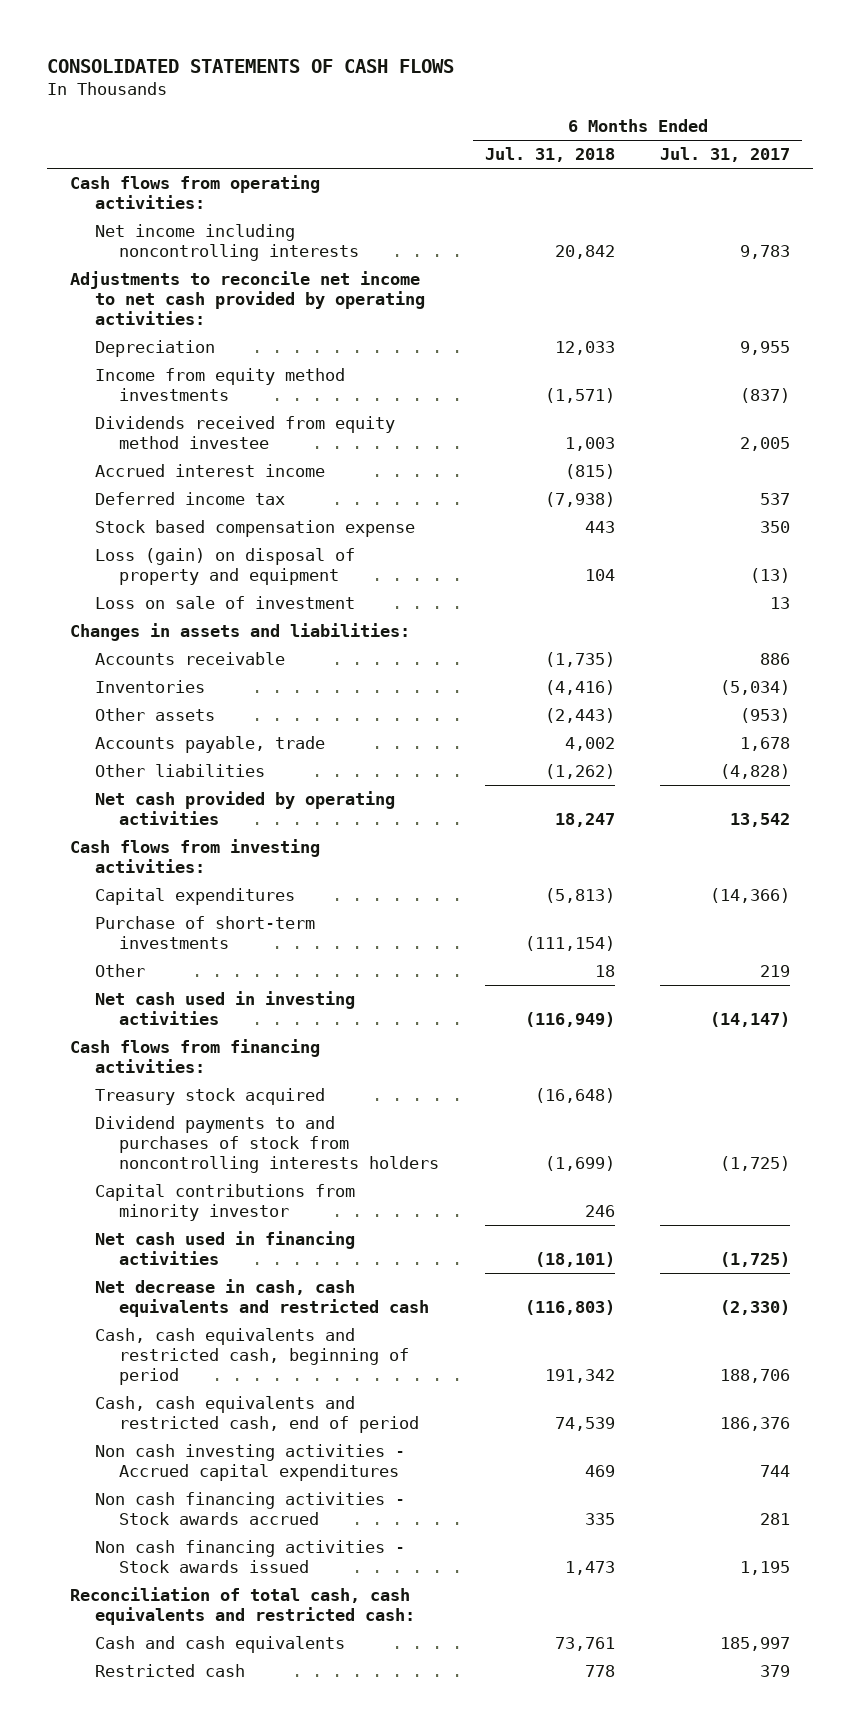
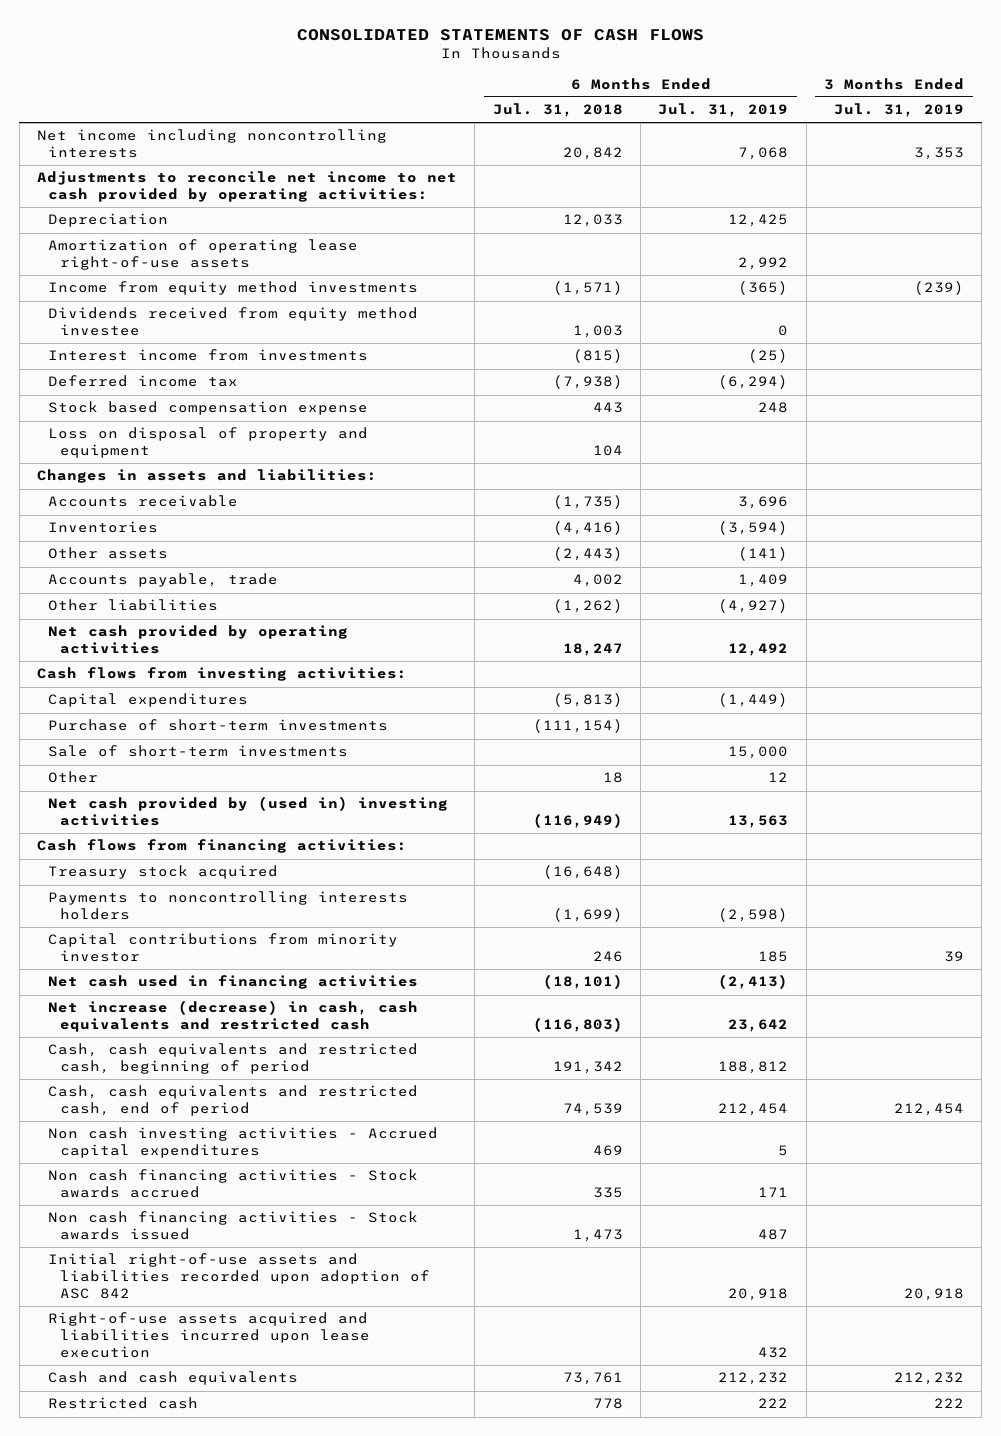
- | 6 Months Ended Jul. 31, 2018 | 6 Months Ended Jul. 31, 2017
+ | 6 Months Ended Jul. 31, 2018 | 6 Months Ended Jul. 31, 2019 | 3 Months Ended Jul. 31, 2019
- Cash flows from operating activities:
+ Amortization of operating lease right-of-use assets | | 2,992 |
- Accrued interest income | (815) |
+ Interest income from investments | (815) | (25) |
- Loss (gain) on disposal of property and equipment | 104 | (13)
- Loss on sale of investment | | 13
+ Loss on disposal of property and equipment | 104 | |
+ Sale of short-term investments | | 15,000 |
- Net cash used in investing activities | (116,949) | (14,147)
+ Net cash provided by (used in) investing activities | (116,949) | 13,563 |
- Dividend payments to and purchases of stock from noncontrolling interests holders | (1,699) | (1,725)
+ Payments to noncontrolling interests holders | (1,699) | (2,598) |
- Net decrease in cash, cash equivalents and restricted cash | (116,803) | (2,330)
+ Net increase (decrease) in cash, cash equivalents and restricted cash | (116,803) | 23,642 |
- Reconciliation of total cash, cash equivalents and restricted cash:
+ Initial right-of-use assets and liabilities recorded upon adoption of ASC 842 | | 20,918 | 20,918
+ Right-of-use assets acquired and liabilities incurred upon lease execution | | 432 |

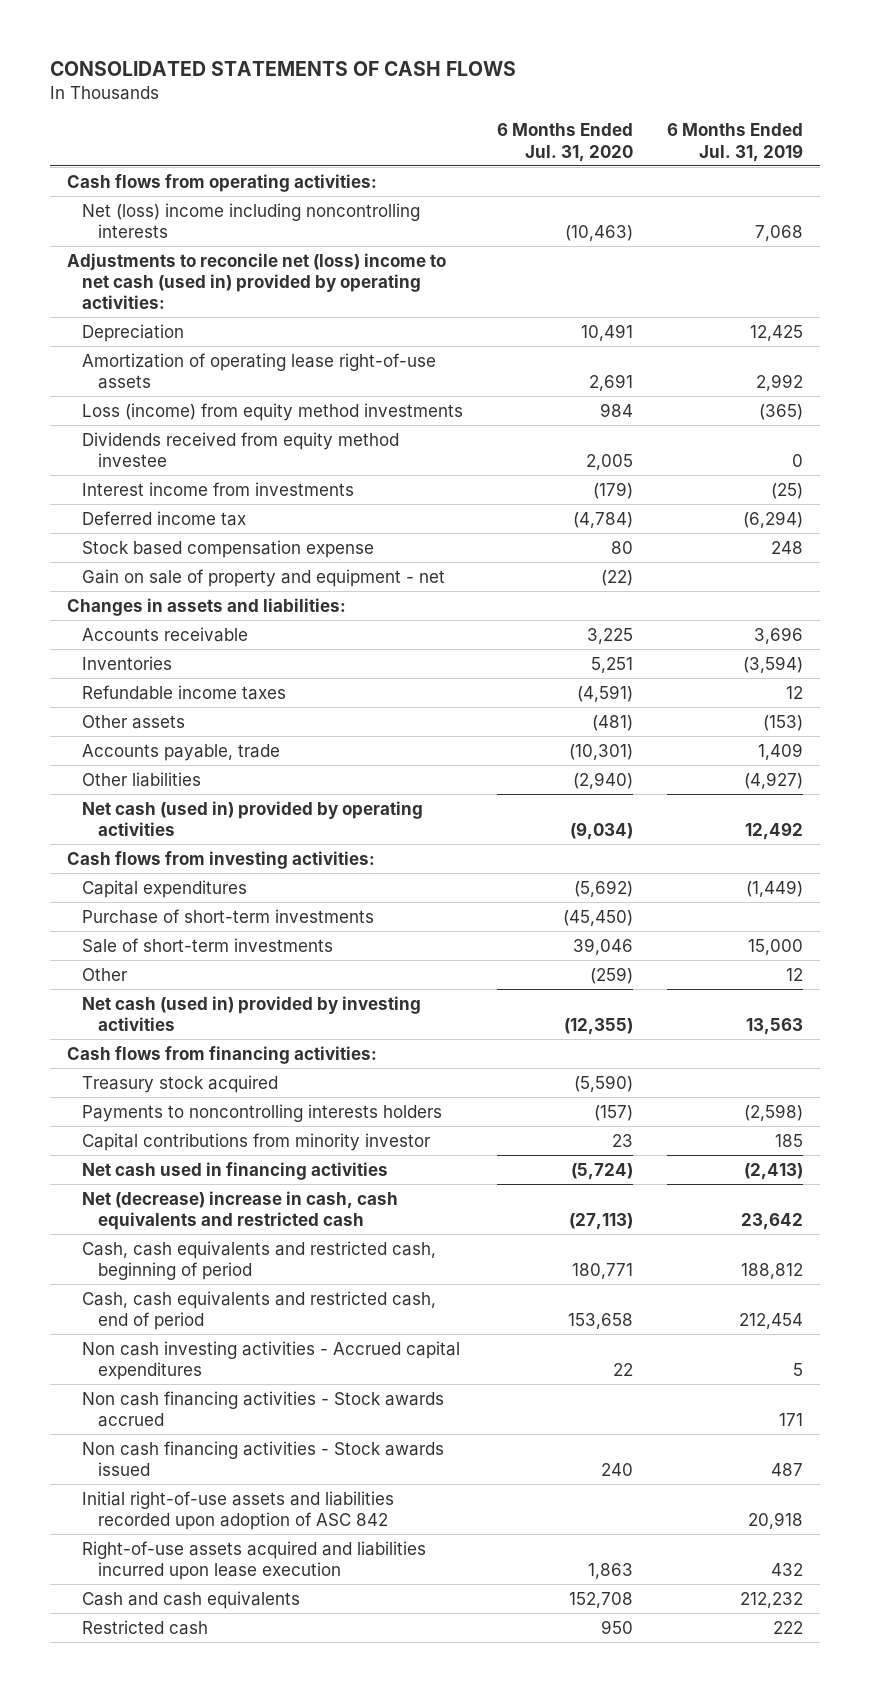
- | 6 Months Ended Jul. 31, 2018 | 6 Months Ended Jul. 31, 2019 | 3 Months Ended Jul. 31, 2019
+ | 6 Months Ended Jul. 31, 2020 | 6 Months Ended Jul. 31, 2019
- Net income including noncontrolling interests | 20,842 | 7,068 | 3,353
- Adjustments to reconcile net income to net cash provided by operating activities:
+ Cash flows from operating activities:
+ Net (loss) income including noncontrolling interests | (10,463) | 7,068
+ Adjustments to reconcile net (loss) income to net cash (used in) provided by operating activities:
- Income from equity method investments | (1,571) | (365) | (239)
+ Loss (income) from equity method investments | 984 | (365)
- Loss on disposal of property and equipment | 104 | |
+ Gain on sale of property and equipment - net | (22) |
- Other assets | (2,443) | (141) |
+ Refundable income taxes | (4,591) | 12
+ Other assets | (481) | (153)
- Net cash provided by operating activities | 18,247 | 12,492 |
+ Net cash (used in) provided by operating activities | (9,034) | 12,492
- Net cash provided by (used in) investing activities | (116,949) | 13,563 |
+ Net cash (used in) provided by investing activities | (12,355) | 13,563
- Net increase (decrease) in cash, cash equivalents and restricted cash | (116,803) | 23,642 |
+ Net (decrease) increase in cash, cash equivalents and restricted cash | (27,113) | 23,642

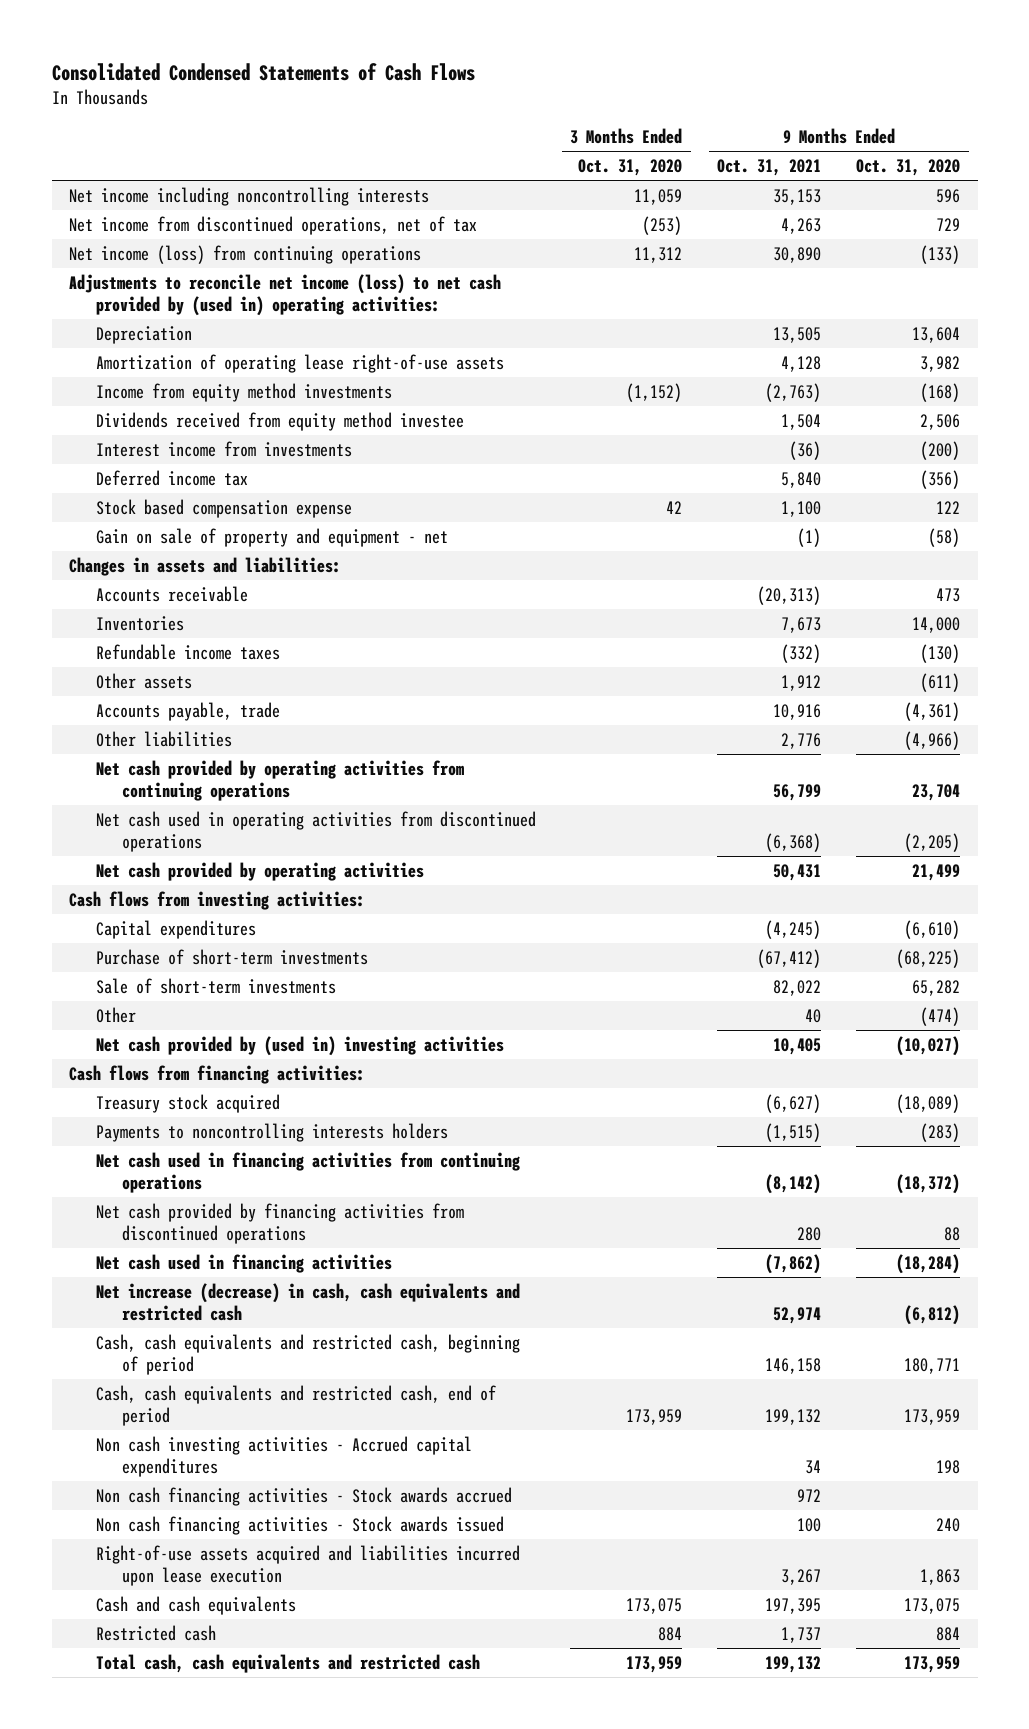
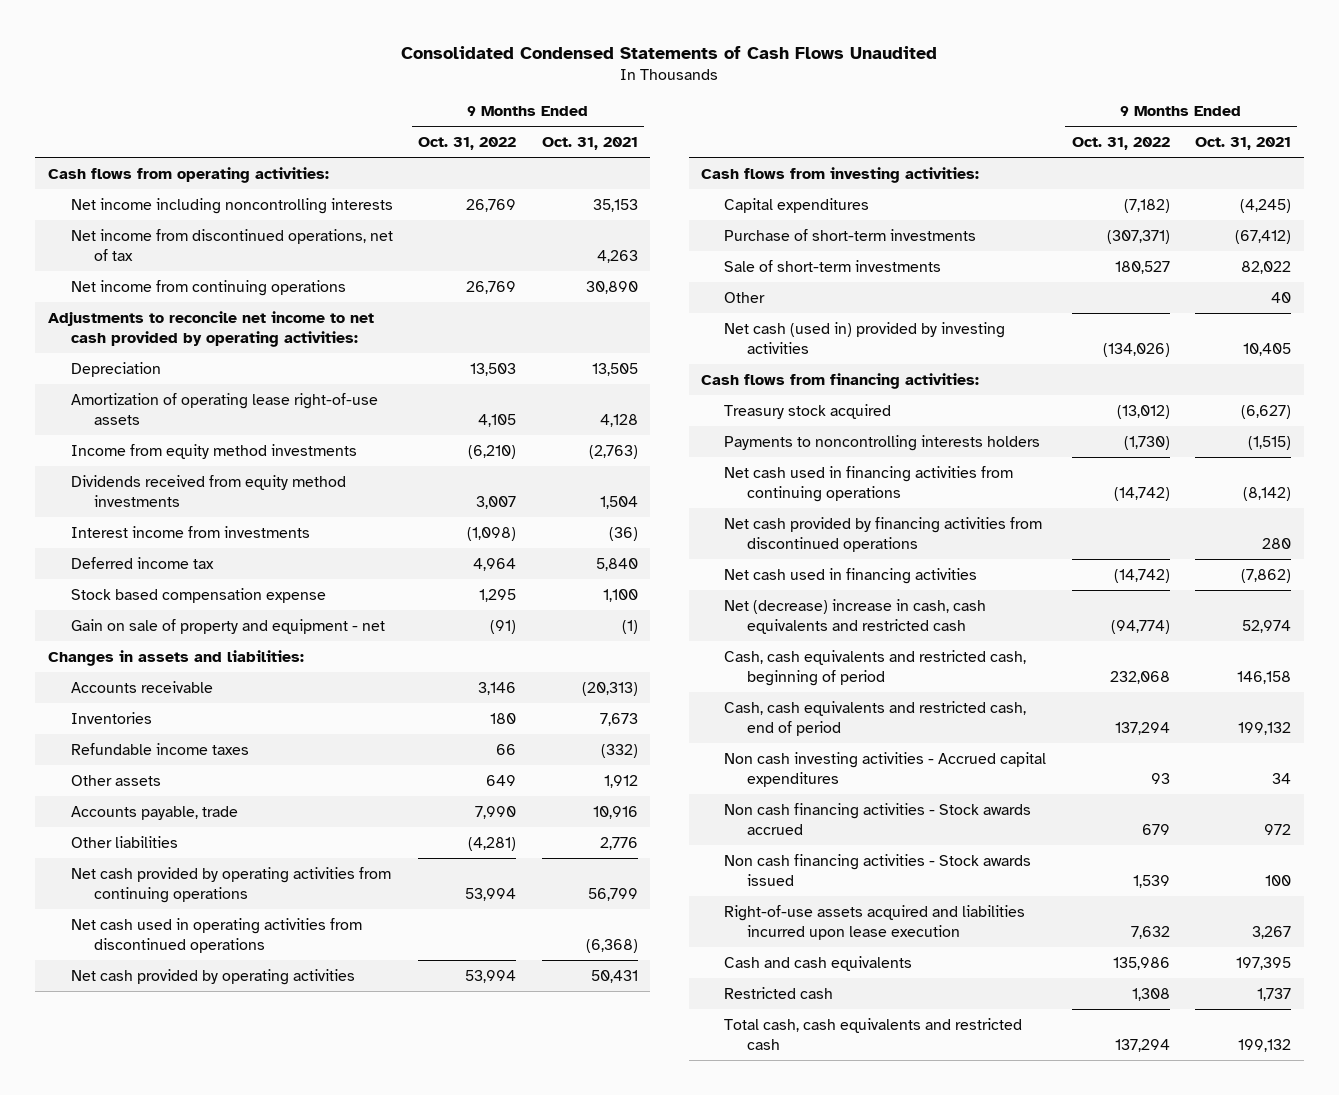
- Consolidated Condensed Statements of Cash Flows
+ Consolidated Condensed Statements of Cash Flows Unaudited
- | 3 Months Ended Oct. 31, 2020 | 9 Months Ended Oct. 31, 2021 | 9 Months Ended Oct. 31, 2020
+ | 9 Months Ended Oct. 31, 2022 | 9 Months Ended Oct. 31, 2021
+ Cash flows from operating activities:
- Net income (loss) from continuing operations | 11,312 | 30,890 | (133)
- Adjustments to reconcile net income (loss) to net cash provided by (used in) operating activities:
+ Net income from continuing operations | 26,769 | 30,890
+ Adjustments to reconcile net income to net cash provided by operating activities:
- Dividends received from equity method investee | | 1,504 | 2,506
+ Dividends received from equity method investments | 3,007 | 1,504
- Net cash provided by (used in) investing activities | | 10,405 | (10,027)
+ Net cash (used in) provided by investing activities | (134,026) | 10,405
- Net increase (decrease) in cash, cash equivalents and restricted cash | | 52,974 | (6,812)
+ Net (decrease) increase in cash, cash equivalents and restricted cash | (94,774) | 52,974

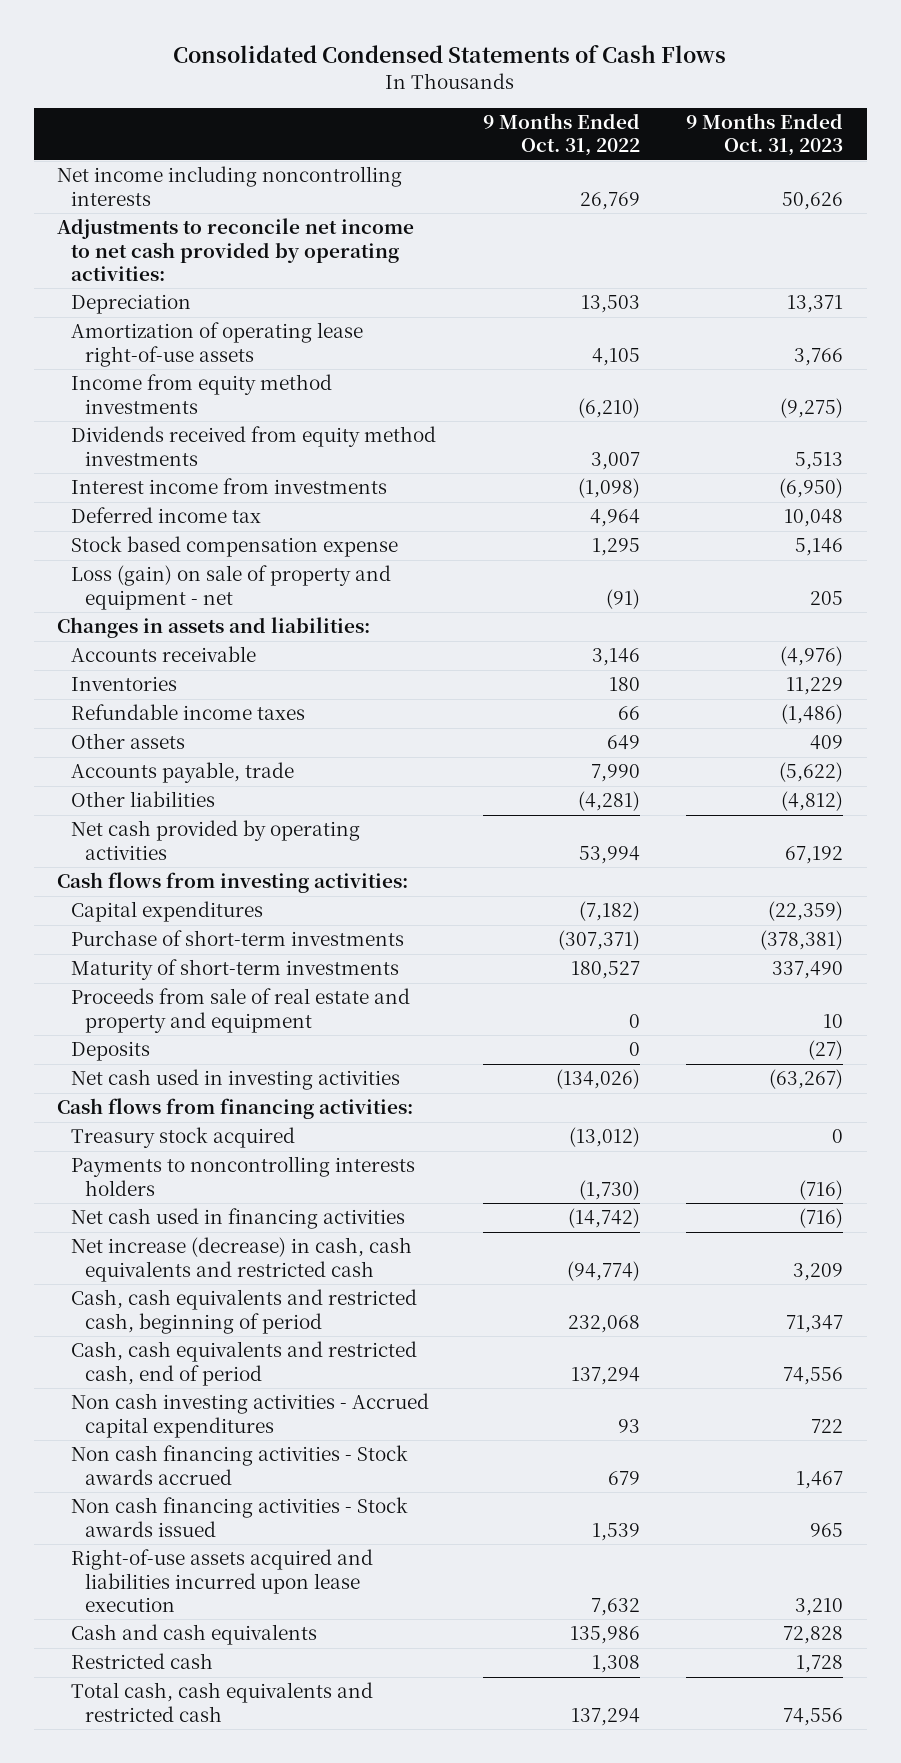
- Consolidated Condensed Statements of Cash Flows Unaudited
+ Consolidated Condensed Statements of Cash Flows
- | 9 Months Ended Oct. 31, 2022 | 9 Months Ended Oct. 31, 2021
+ | 9 Months Ended Oct. 31, 2022 | 9 Months Ended Oct. 31, 2023
- Cash flows from operating activities:
- Net income from discontinued operations, net of tax | | 4,263
- Net income from continuing operations | 26,769 | 30,890
- Gain on sale of property and equipment - net | (91) | (1)
+ Loss (gain) on sale of property and equipment - net | (91) | 205
- Net cash provided by operating activities from continuing operations | 53,994 | 56,799
- Net cash used in operating activities from discontinued operations | | (6,368)
- Sale of short-term investments | 180,527 | 82,022
- Other | | 40
- Net cash (used in) provided by investing activities | (134,026) | 10,405
+ Maturity of short-term investments | 180,527 | 337,490
+ Proceeds from sale of real estate and property and equipment | 0 | 10
+ Deposits | 0 | (27)
+ Net cash used in investing activities | (134,026) | (63,267)
- Net cash used in financing activities from continuing operations | (14,742) | (8,142)
- Net cash provided by financing activities from discontinued operations | | 280
- Net (decrease) increase in cash, cash equivalents and restricted cash | (94,774) | 52,974
+ Net increase (decrease) in cash, cash equivalents and restricted cash | (94,774) | 3,209

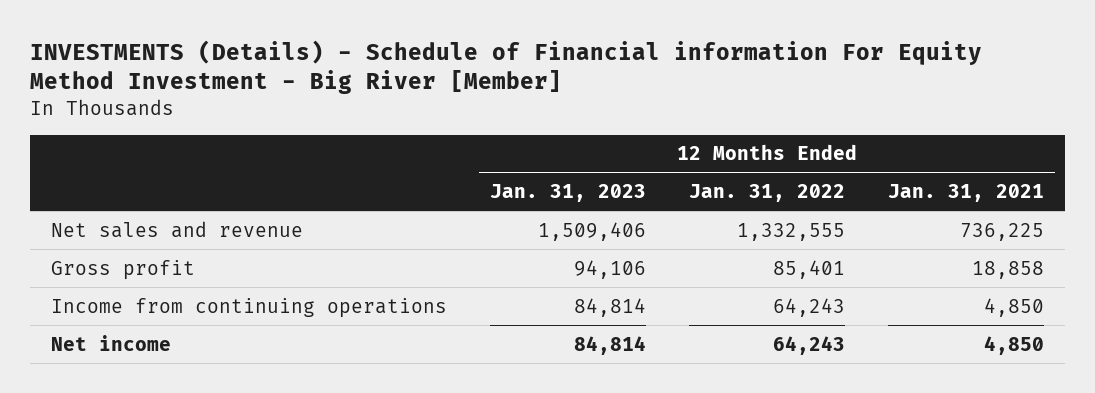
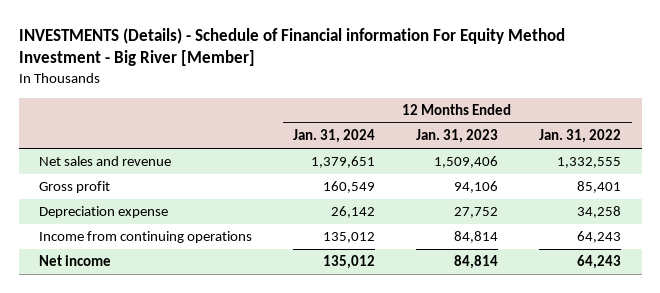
- | 12 Months Ended Jan. 31, 2023 | 12 Months Ended Jan. 31, 2022 | 12 Months Ended Jan. 31, 2021
+ | 12 Months Ended Jan. 31, 2024 | 12 Months Ended Jan. 31, 2023 | 12 Months Ended Jan. 31, 2022
+ Depreciation expense | 26,142 | 27,752 | 34,258

